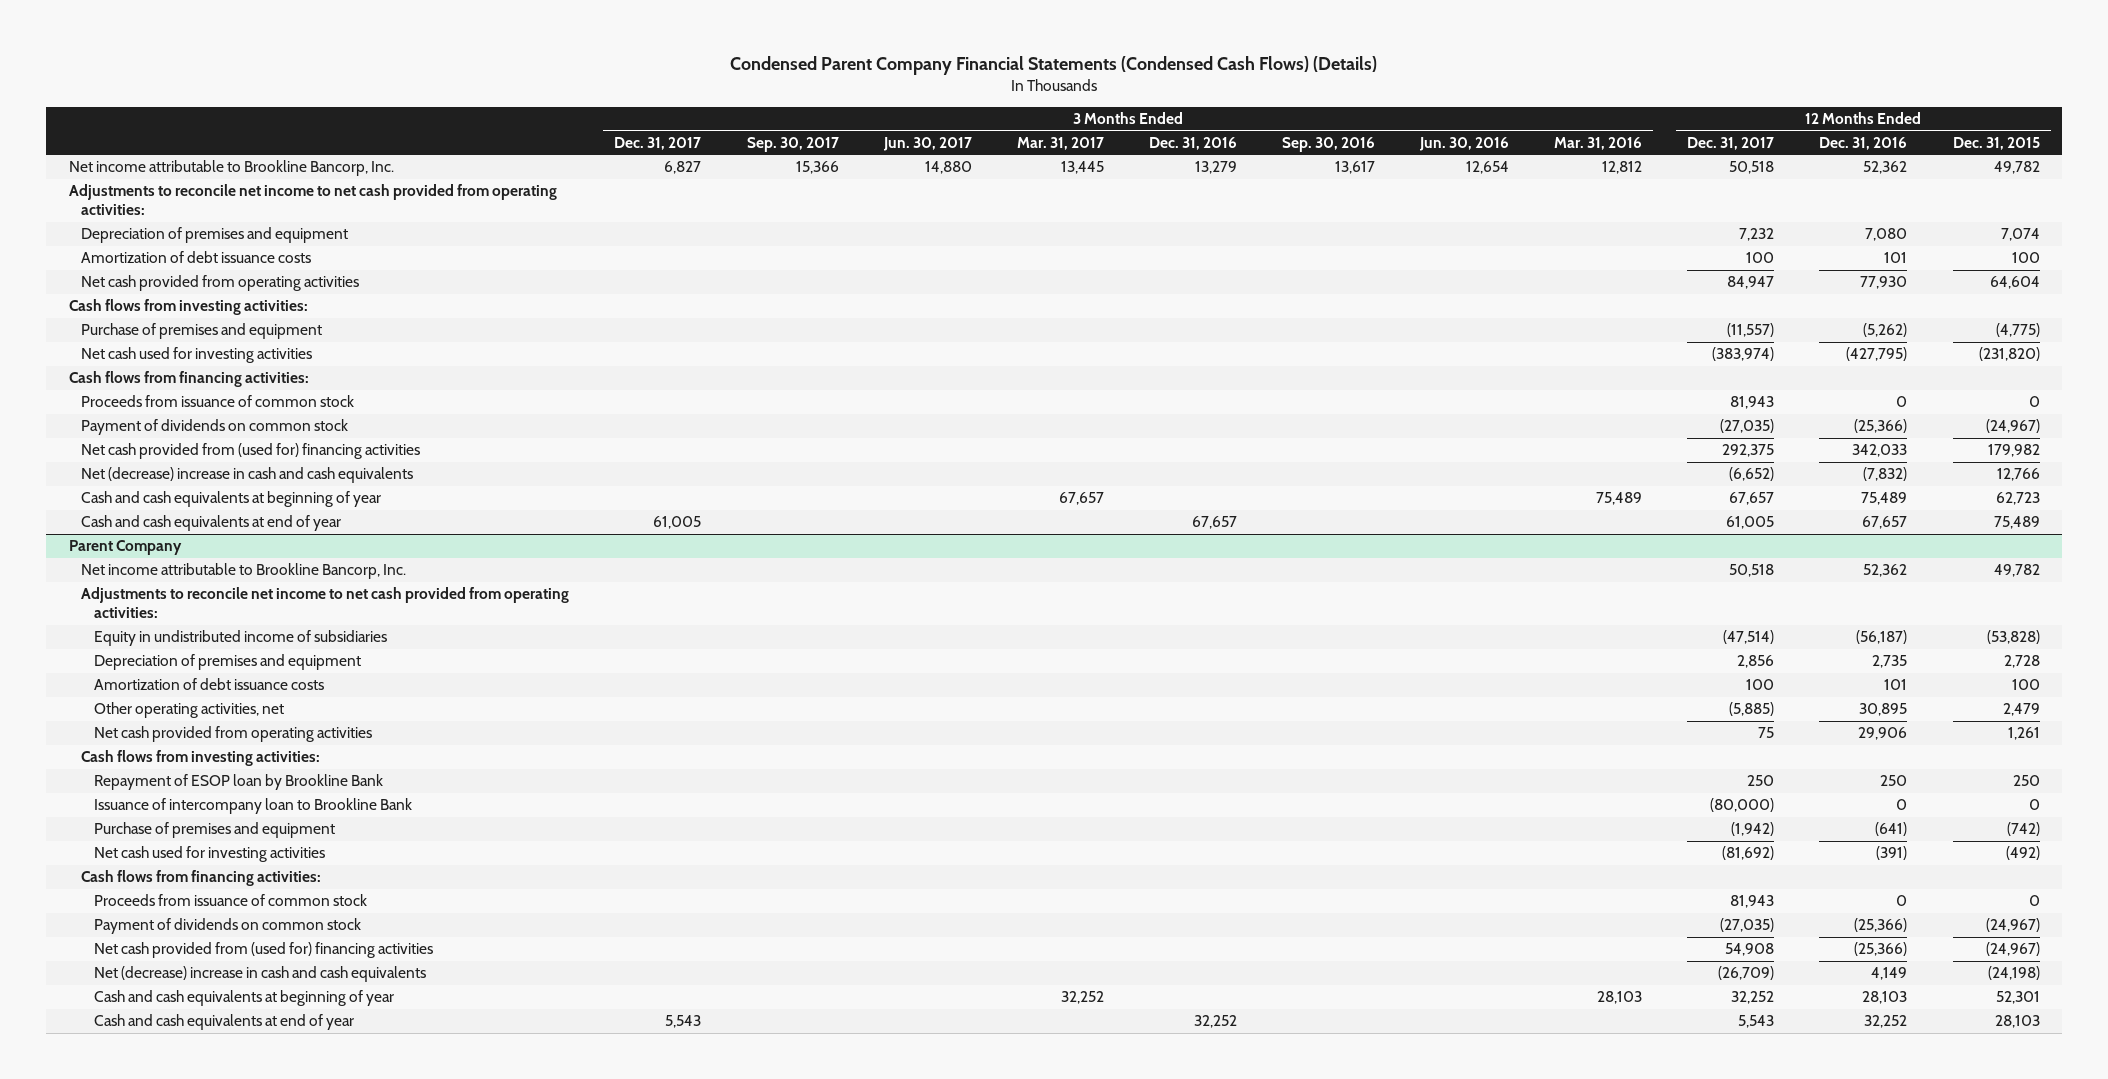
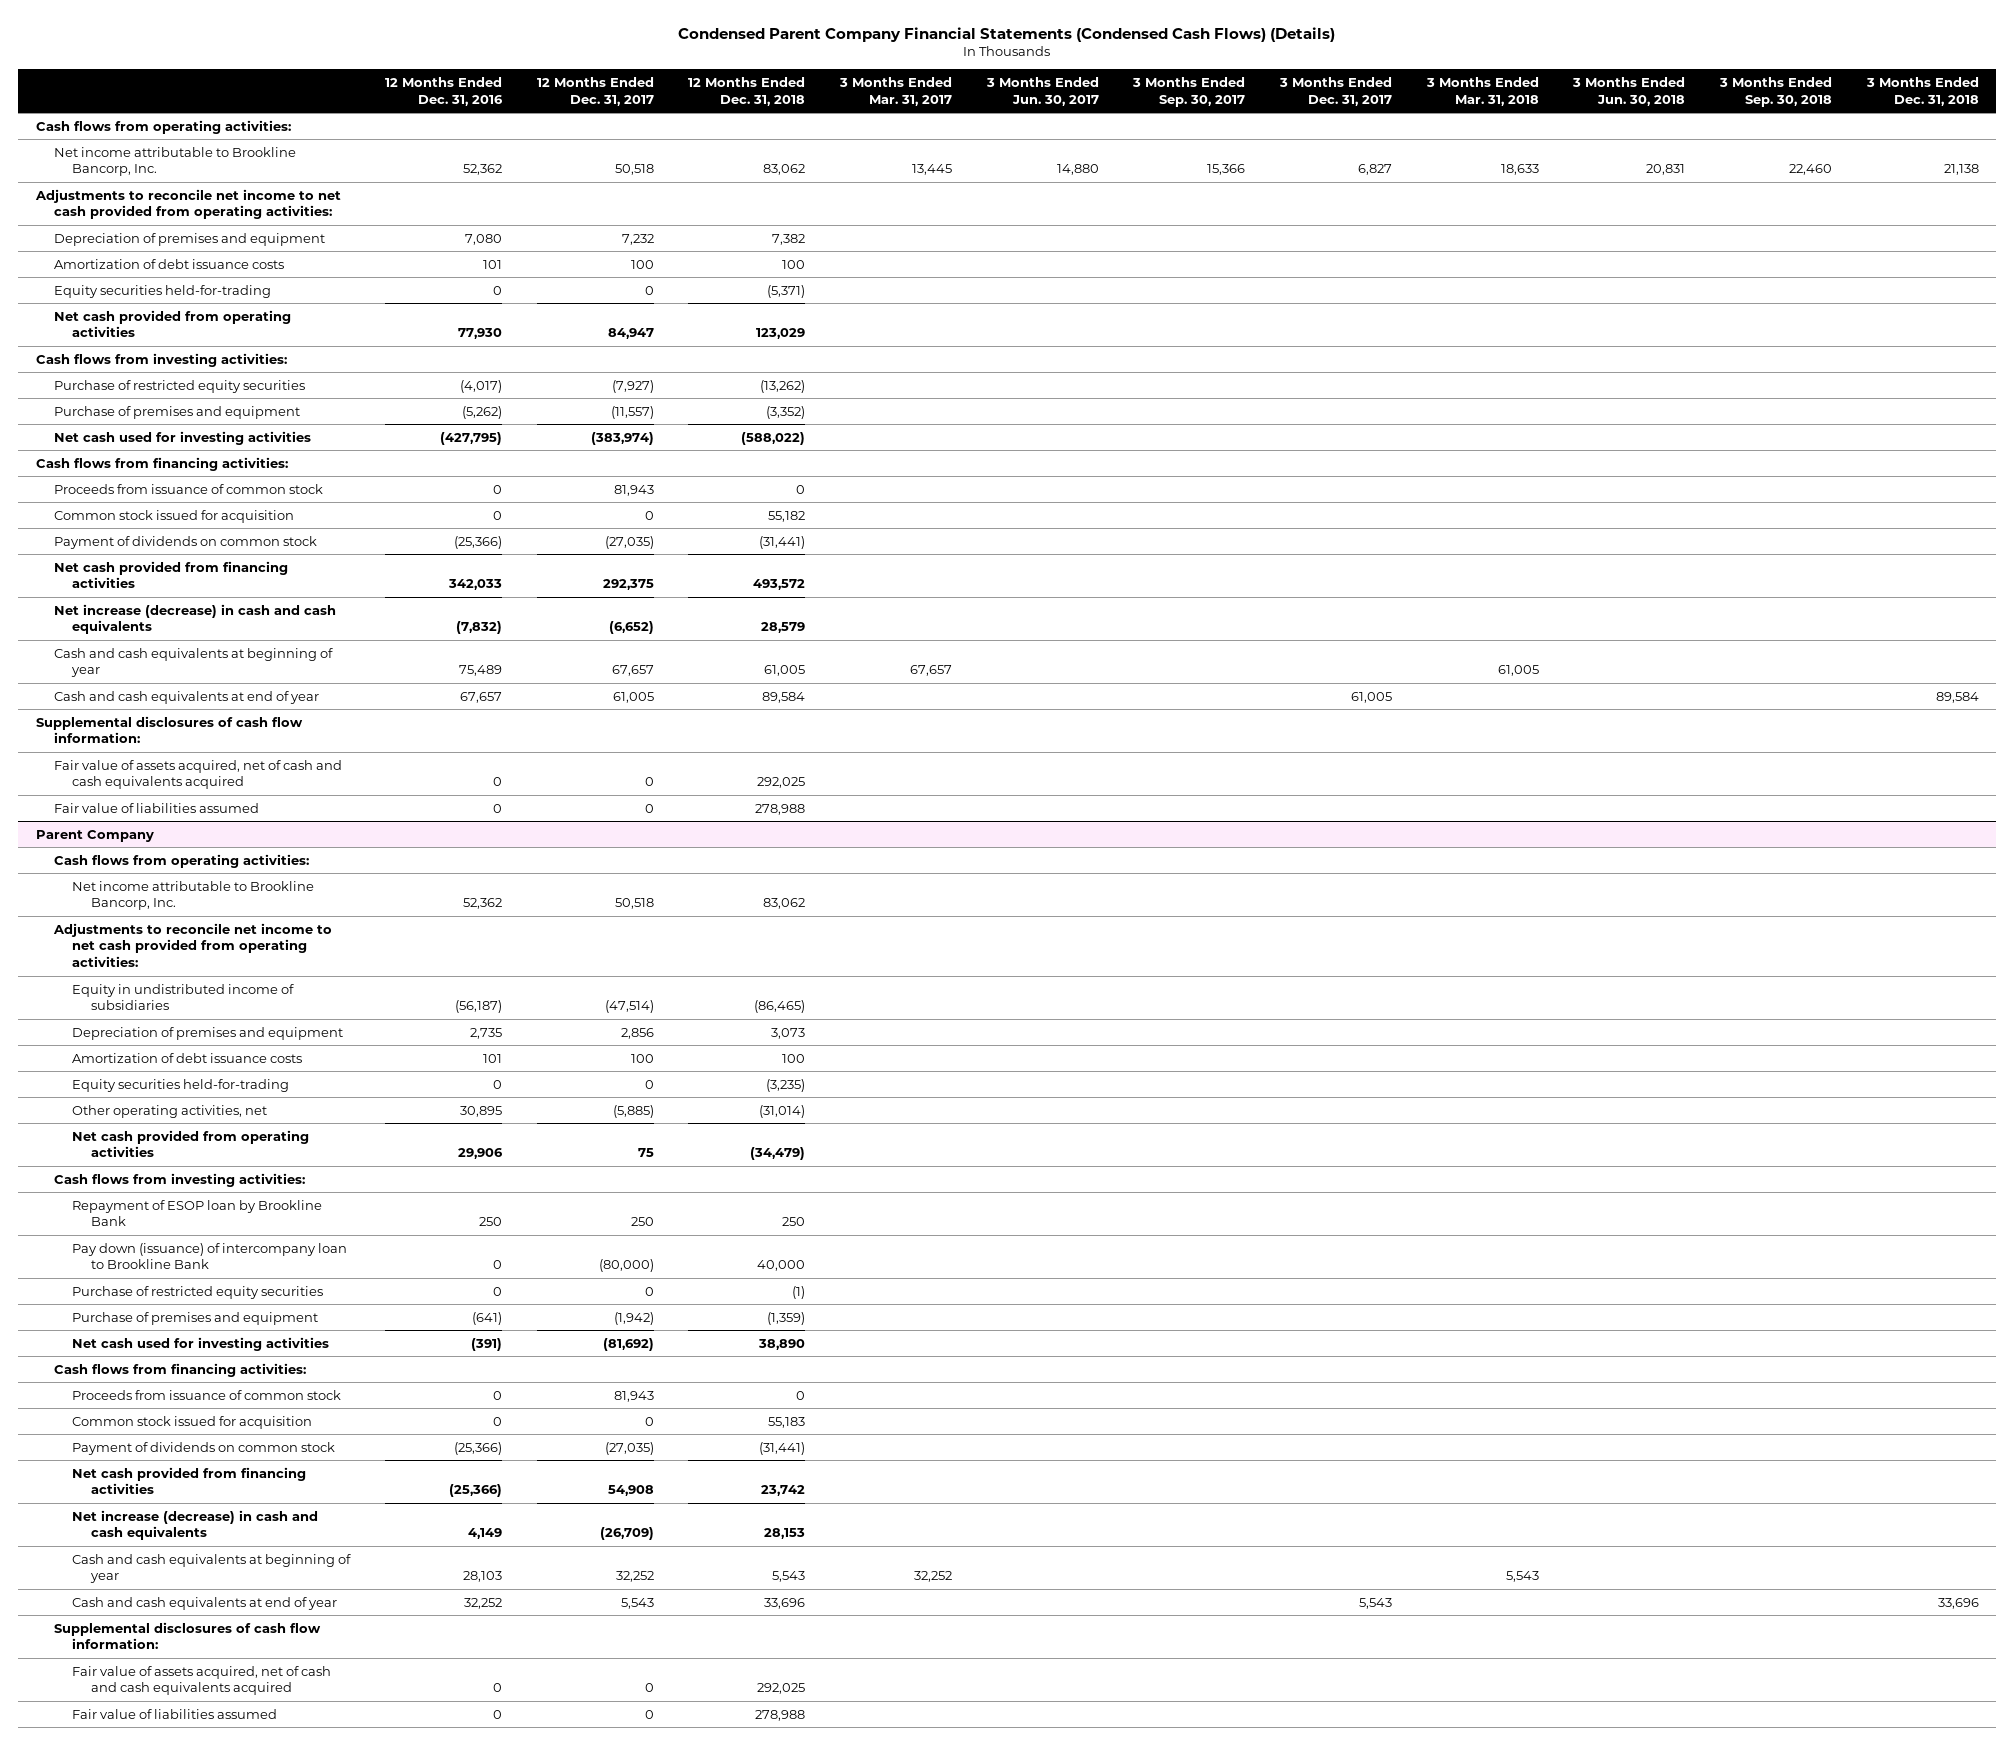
- | 3 Months Ended Dec. 31, 2017 | 3 Months Ended Sep. 30, 2017 | 3 Months Ended Jun. 30, 2017 | 3 Months Ended Mar. 31, 2017 | 3 Months Ended Dec. 31, 2016 | 3 Months Ended Sep. 30, 2016 | 3 Months Ended Jun. 30, 2016 | 3 Months Ended Mar. 31, 2016 | 12 Months Ended Dec. 31, 2017 | 12 Months Ended Dec. 31, 2016 | 12 Months Ended Dec. 31, 2015
+ | 12 Months Ended Dec. 31, 2016 | 12 Months Ended Dec. 31, 2017 | 12 Months Ended Dec. 31, 2018 | 3 Months Ended Mar. 31, 2017 | 3 Months Ended Jun. 30, 2017 | 3 Months Ended Sep. 30, 2017 | 3 Months Ended Dec. 31, 2017 | 3 Months Ended Mar. 31, 2018 | 3 Months Ended Jun. 30, 2018 | 3 Months Ended Sep. 30, 2018 | 3 Months Ended Dec. 31, 2018
+ Cash flows from operating activities:
+ Equity securities held-for-trading | 0 | 0 | (5,371) | | | | | | | |
+ Purchase of restricted equity securities | (4,017) | (7,927) | (13,262) | | | | | | | |
+ Common stock issued for acquisition | 0 | 0 | 55,182 | | | | | | | |
- Net cash provided from (used for) financing activities | | | | | | | | | 292,375 | 342,033 | 179,982
- Net (decrease) increase in cash and cash equivalents | | | | | | | | | (6,652) | (7,832) | 12,766
+ Net cash provided from financing activities | 342,033 | 292,375 | 493,572 | | | | | | | |
+ Net increase (decrease) in cash and cash equivalents | (7,832) | (6,652) | 28,579 | | | | | | | |
+ Supplemental disclosures of cash flow information:
+ Fair value of assets acquired, net of cash and cash equivalents acquired | 0 | 0 | 292,025 | | | | | | | |
+ Fair value of liabilities assumed | 0 | 0 | 278,988 | | | | | | | |
@ Parent Company
+ Cash flows from operating activities:
+ Equity securities held-for-trading | 0 | 0 | (3,235) | | | | | | | |
- Issuance of intercompany loan to Brookline Bank | | | | | | | | | (80,000) | 0 | 0
+ Pay down (issuance) of intercompany loan to Brookline Bank | 0 | (80,000) | 40,000 | | | | | | | |
+ Purchase of restricted equity securities | 0 | 0 | (1) | | | | | | | |
+ Common stock issued for acquisition | 0 | 0 | 55,183 | | | | | | | |
- Net cash provided from (used for) financing activities | | | | | | | | | 54,908 | (25,366) | (24,967)
- Net (decrease) increase in cash and cash equivalents | | | | | | | | | (26,709) | 4,149 | (24,198)
+ Net cash provided from financing activities | (25,366) | 54,908 | 23,742 | | | | | | | |
+ Net increase (decrease) in cash and cash equivalents | 4,149 | (26,709) | 28,153 | | | | | | | |
+ Supplemental disclosures of cash flow information:
+ Fair value of assets acquired, net of cash and cash equivalents acquired | 0 | 0 | 292,025 | | | | | | | |
+ Fair value of liabilities assumed | 0 | 0 | 278,988 | | | | | | | |

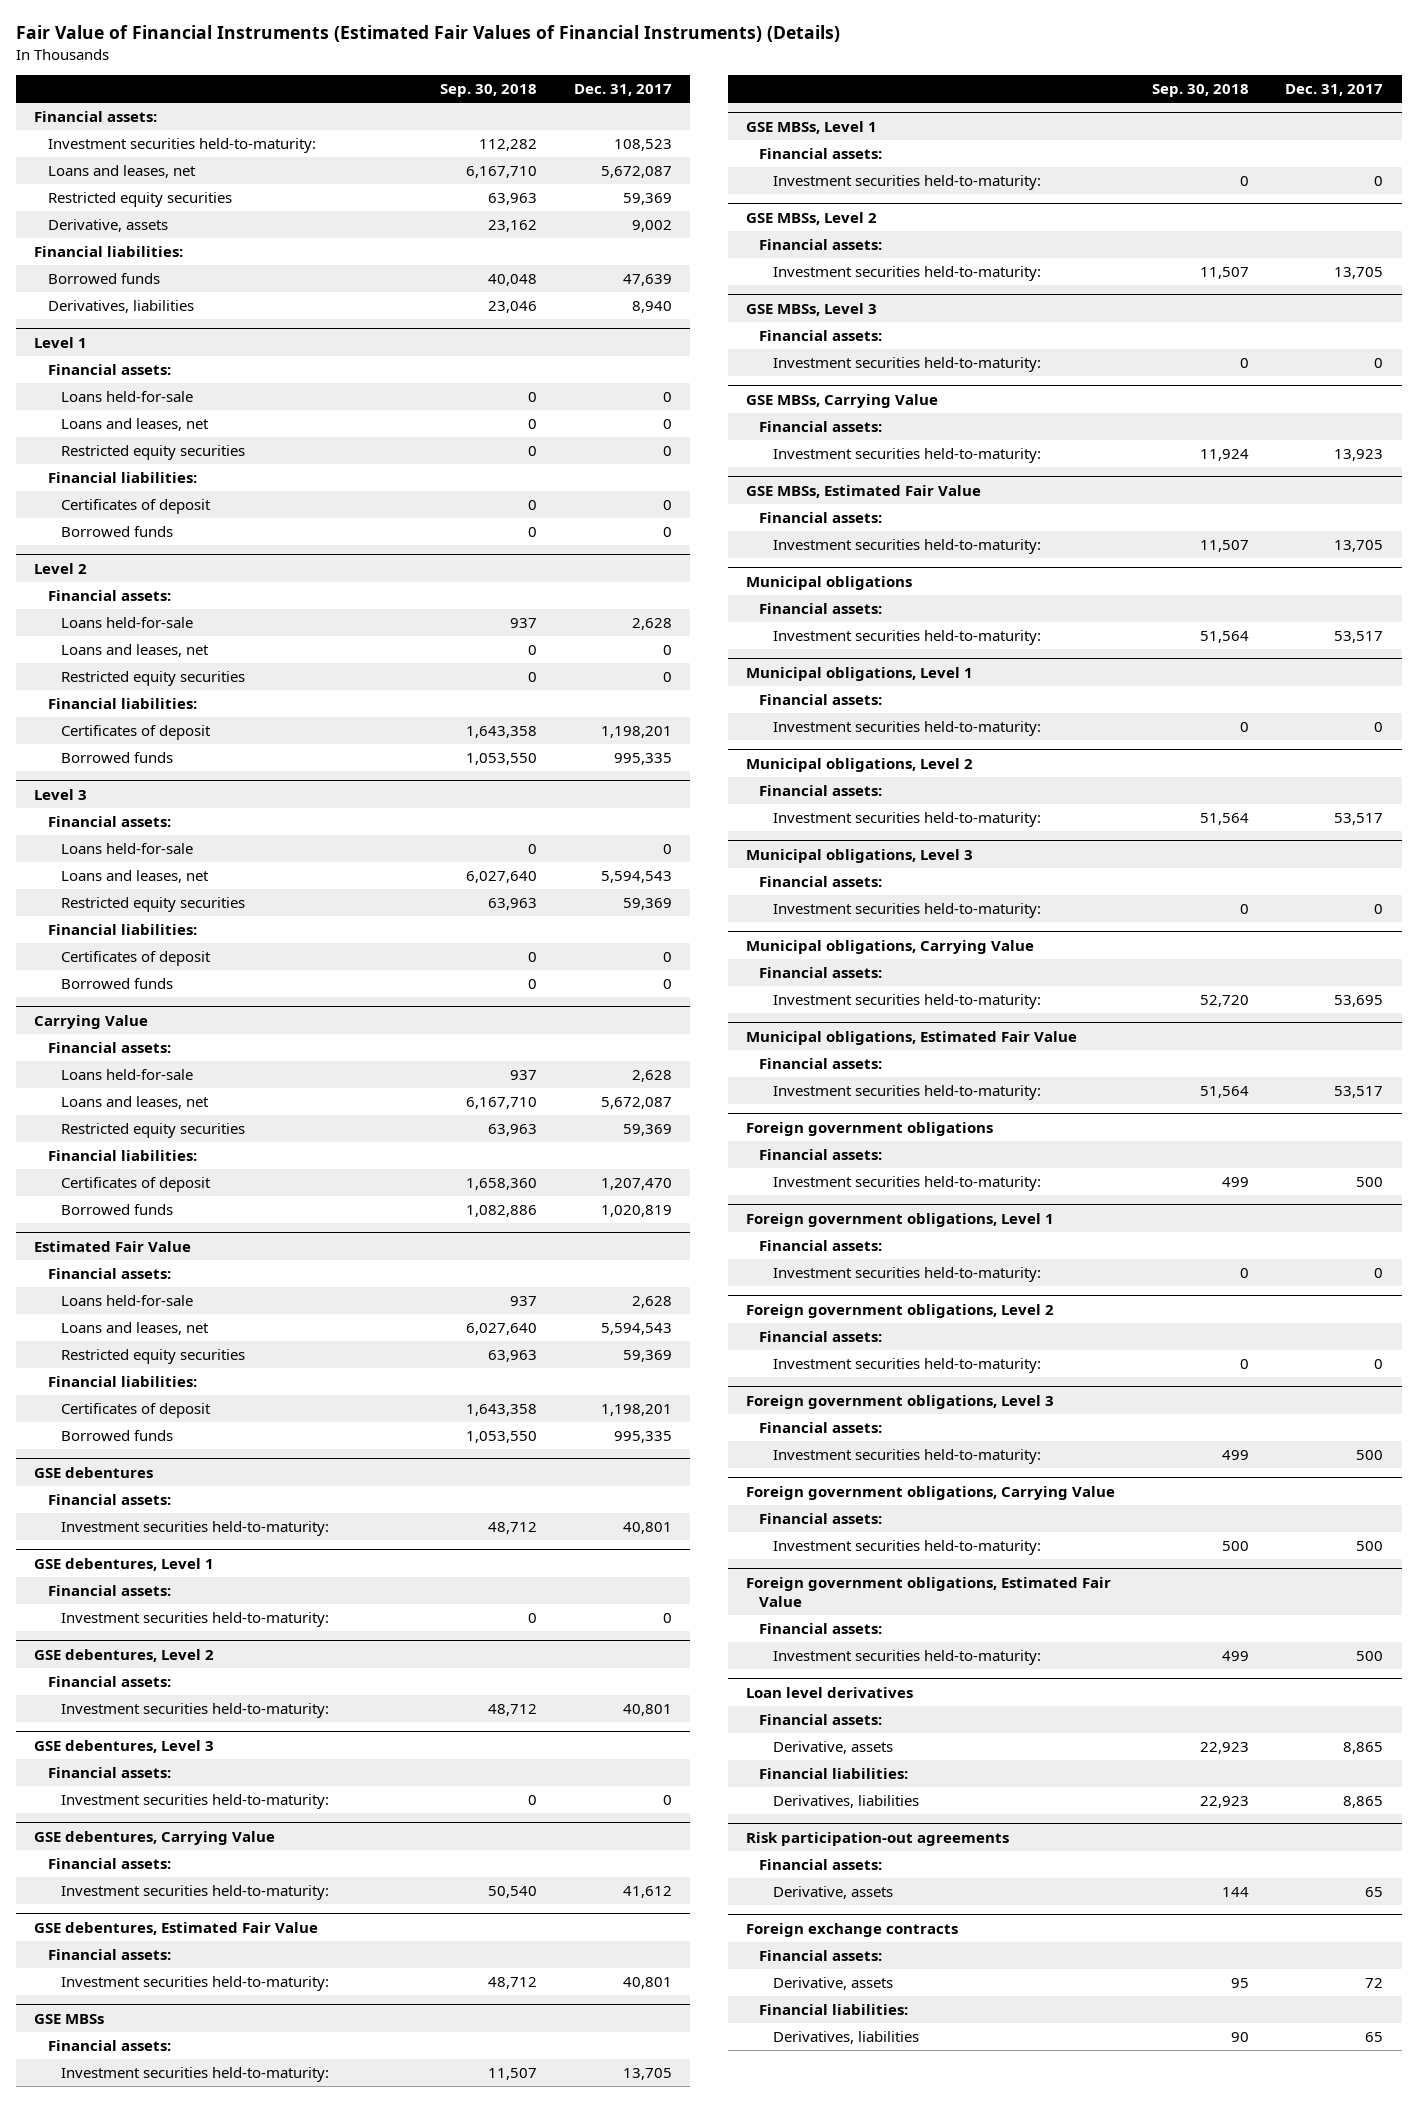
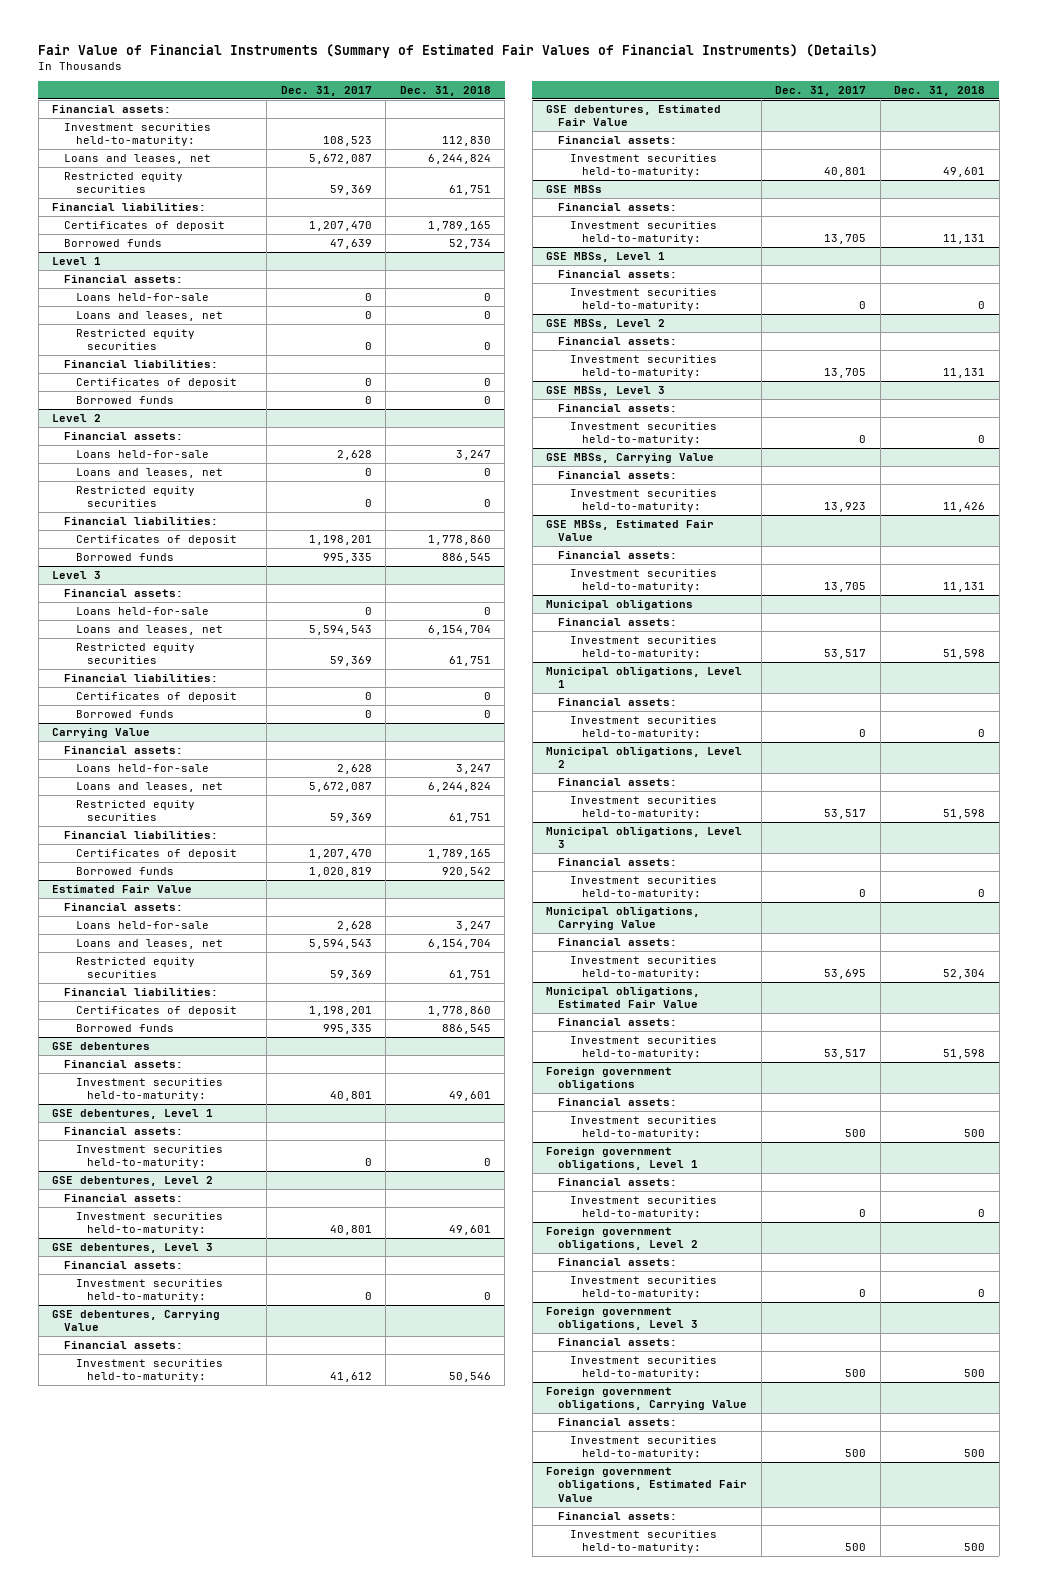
- Fair Value of Financial Instruments (Estimated Fair Values of Financial Instruments) (Details)
+ Fair Value of Financial Instruments (Summary of Estimated Fair Values of Financial Instruments) (Details)
- | Sep. 30, 2018 | Dec. 31, 2017
+ | Dec. 31, 2017 | Dec. 31, 2018
- Derivative, assets | 23,162 | 9,002
+ Certificates of deposit | 1,207,470 | 1,789,165
- Derivatives, liabilities | 23,046 | 8,940
- Loan level derivatives
- Financial assets:
- Derivative, assets | 22,923 | 8,865
- Financial liabilities:
- Derivatives, liabilities | 22,923 | 8,865
- Risk participation-out agreements
- Financial assets:
- Derivative, assets | 144 | 65
- Foreign exchange contracts
- Financial assets:
- Derivative, assets | 95 | 72
- Financial liabilities:
- Derivatives, liabilities | 90 | 65

